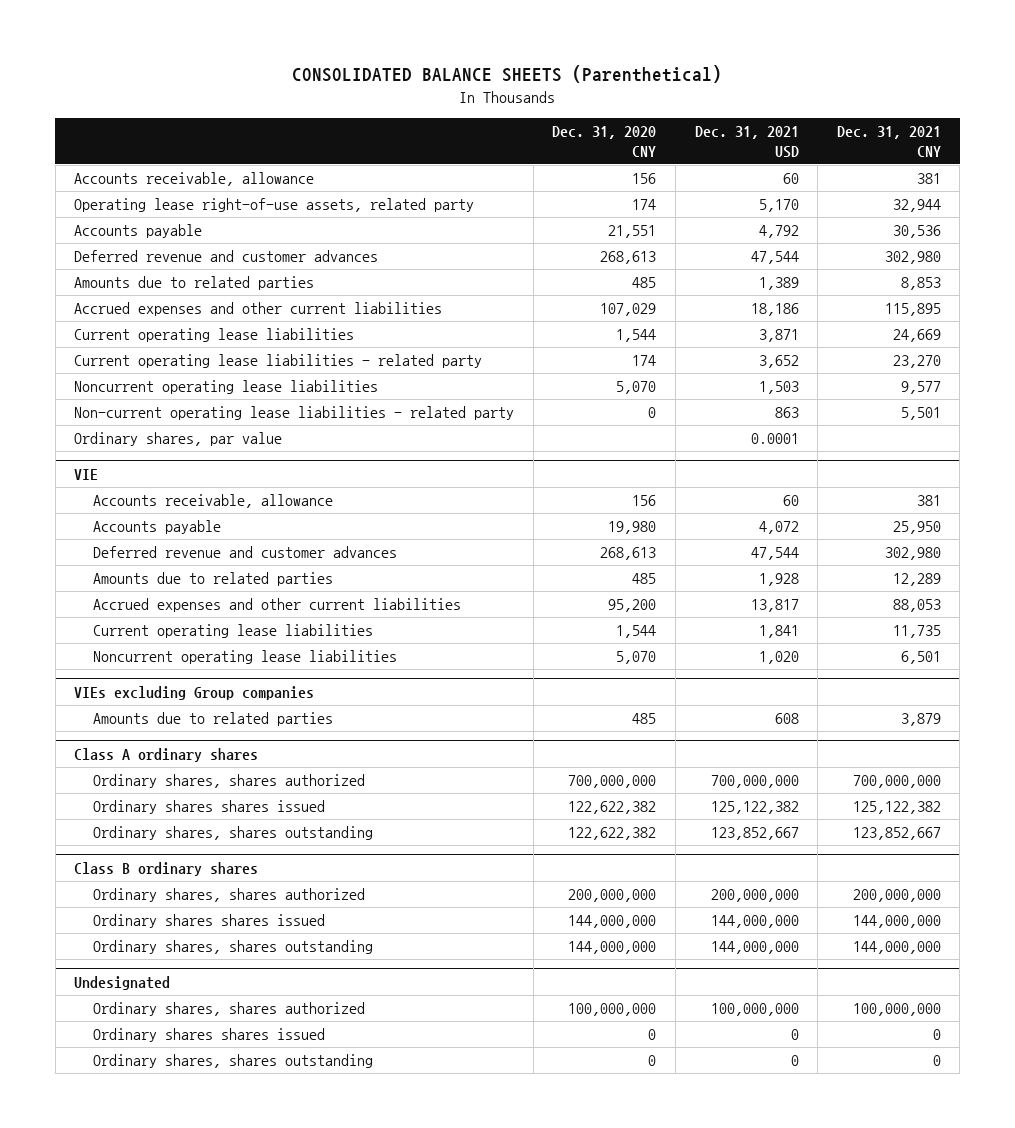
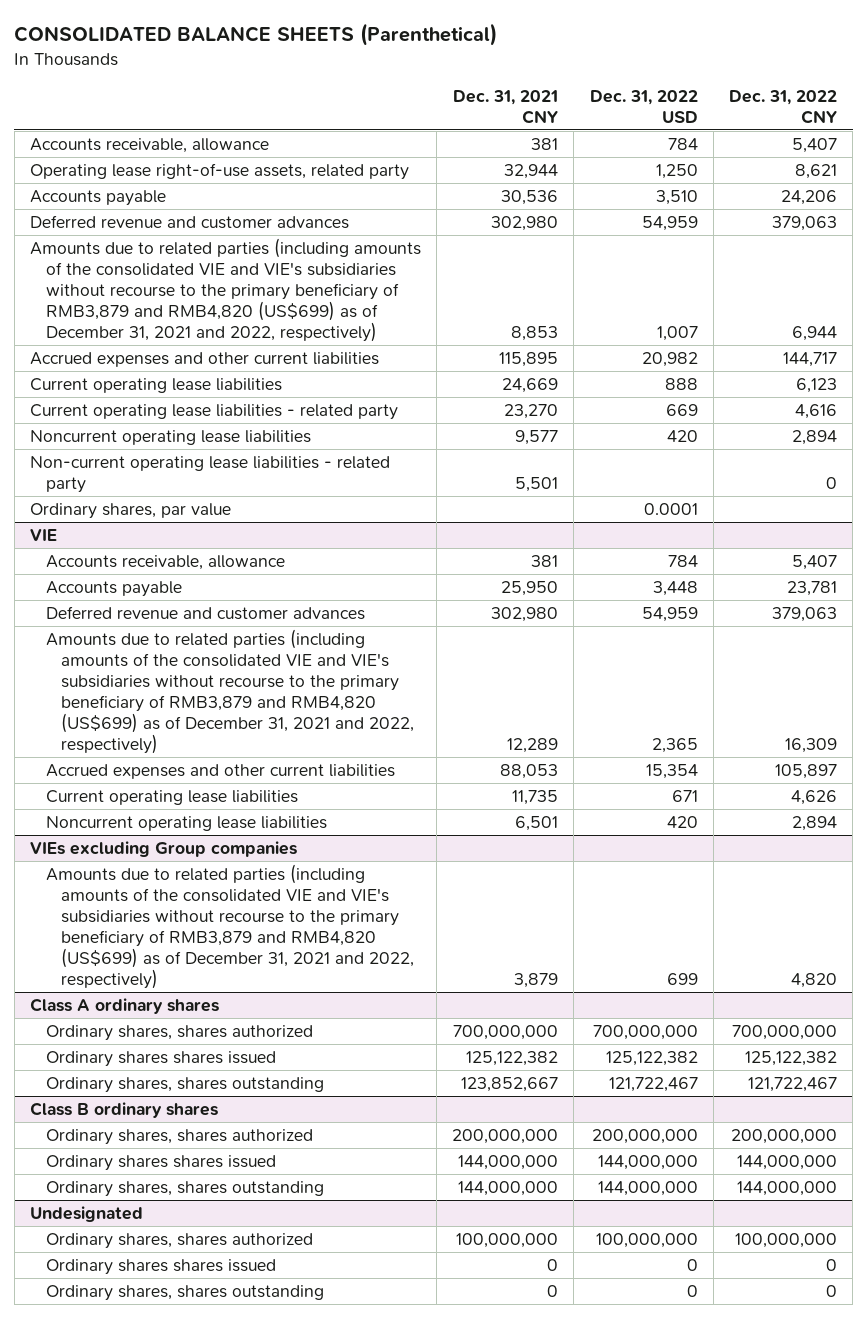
- | Dec. 31, 2020 CNY | Dec. 31, 2021 USD | Dec. 31, 2021 CNY
+ | Dec. 31, 2021 CNY | Dec. 31, 2022 USD | Dec. 31, 2022 CNY
- Amounts due to related parties | 485 | 1,389 | 8,853
+ Amounts due to related parties (including amounts of the consolidated VIE and VIE's subsidiaries without recourse to the primary beneficiary of RMB3,879 and RMB4,820 (US$699) as of December 31, 2021 and 2022, respectively) | 8,853 | 1,007 | 6,944
@ VIE
- Amounts due to related parties | 485 | 1,928 | 12,289
+ Amounts due to related parties (including amounts of the consolidated VIE and VIE's subsidiaries without recourse to the primary beneficiary of RMB3,879 and RMB4,820 (US$699) as of December 31, 2021 and 2022, respectively) | 12,289 | 2,365 | 16,309
@ VIEs excluding Group companies
- Amounts due to related parties | 485 | 608 | 3,879
+ Amounts due to related parties (including amounts of the consolidated VIE and VIE's subsidiaries without recourse to the primary beneficiary of RMB3,879 and RMB4,820 (US$699) as of December 31, 2021 and 2022, respectively) | 3,879 | 699 | 4,820

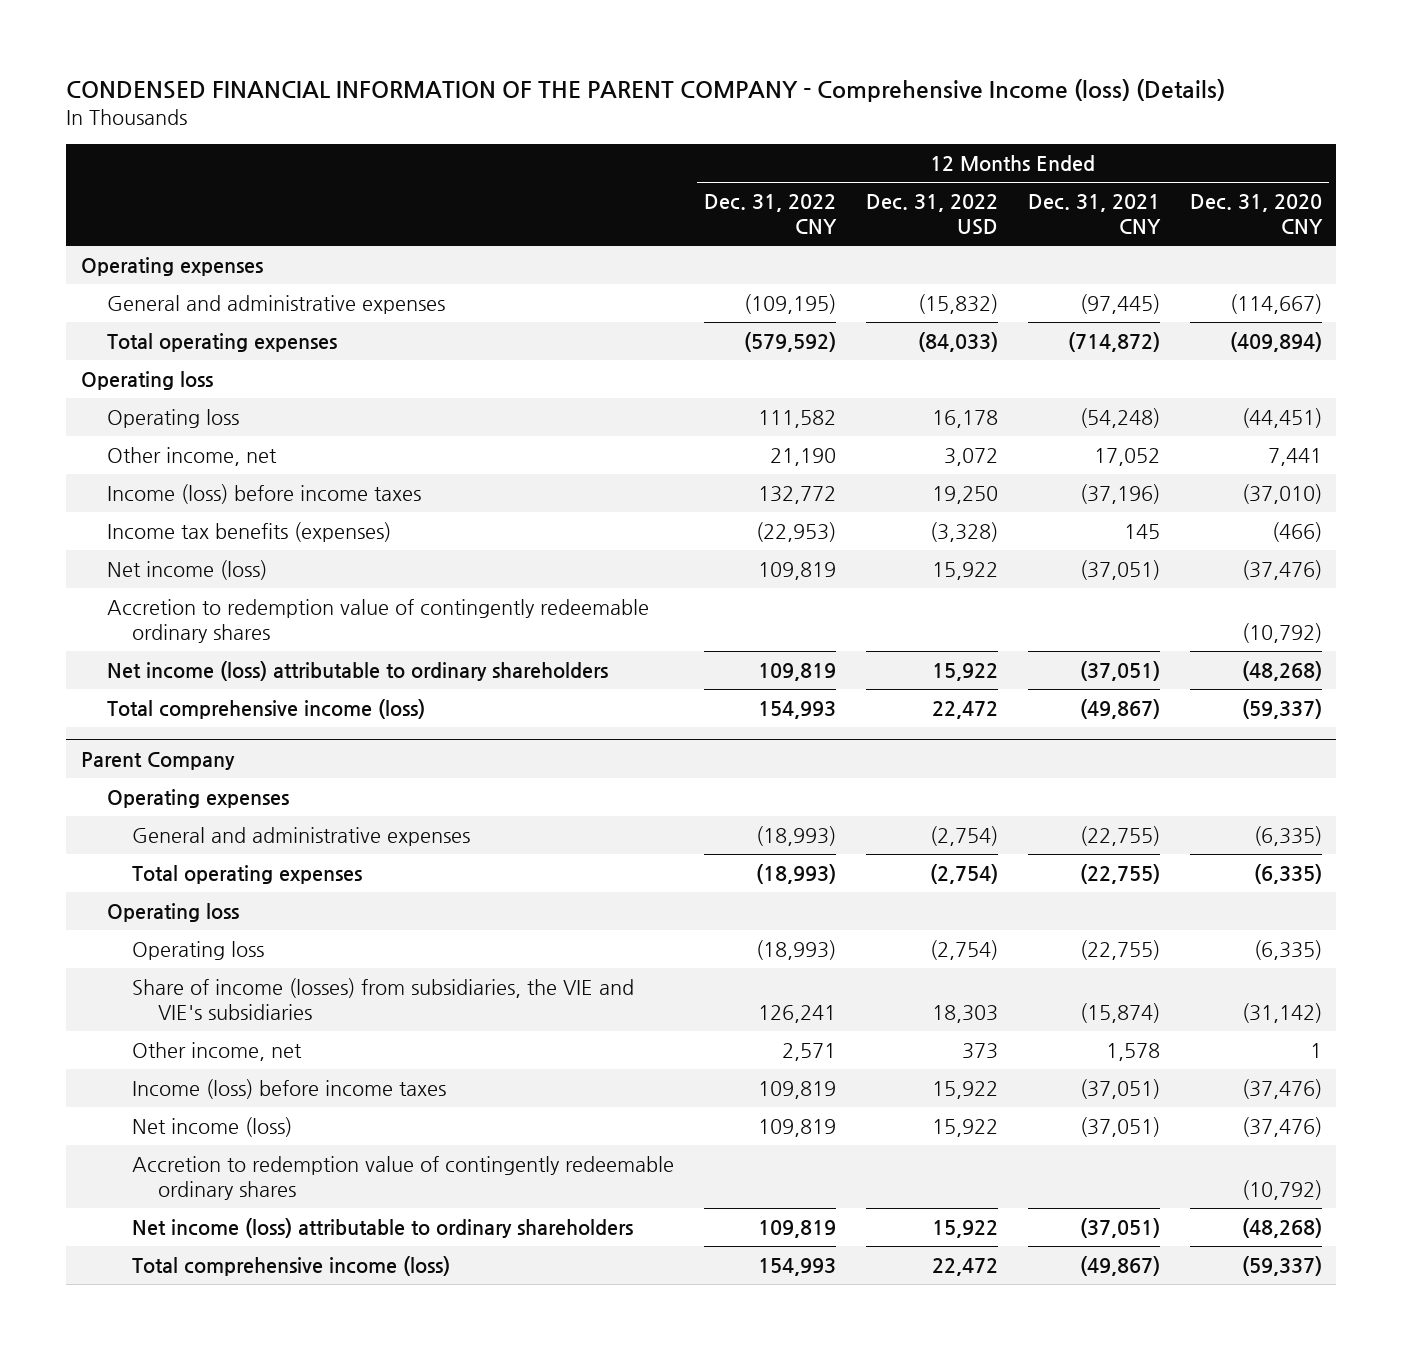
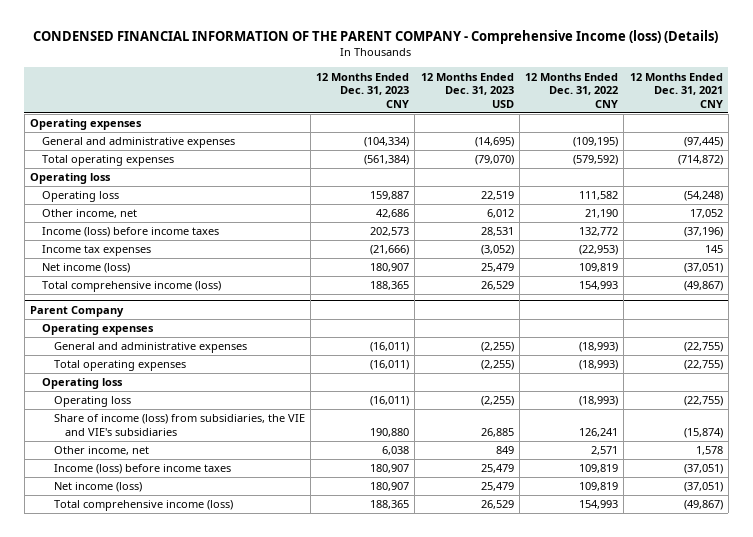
- | 12 Months Ended Dec. 31, 2022 CNY | 12 Months Ended Dec. 31, 2022 USD | 12 Months Ended Dec. 31, 2021 CNY | 12 Months Ended Dec. 31, 2020 CNY
+ | 12 Months Ended Dec. 31, 2023 CNY | 12 Months Ended Dec. 31, 2023 USD | 12 Months Ended Dec. 31, 2022 CNY | 12 Months Ended Dec. 31, 2021 CNY
- Income tax benefits (expenses) | (22,953) | (3,328) | 145 | (466)
+ Income tax expenses | (21,666) | (3,052) | (22,953) | 145
- Accretion to redemption value of contingently redeemable ordinary shares | | | | (10,792)
- Net income (loss) attributable to ordinary shareholders | 109,819 | 15,922 | (37,051) | (48,268)
@ Parent Company
- Share of income (losses) from subsidiaries, the VIE and VIE's subsidiaries | 126,241 | 18,303 | (15,874) | (31,142)
+ Share of income (loss) from subsidiaries, the VIE and VIE's subsidiaries | 190,880 | 26,885 | 126,241 | (15,874)
- Accretion to redemption value of contingently redeemable ordinary shares | | | | (10,792)
- Net income (loss) attributable to ordinary shareholders | 109,819 | 15,922 | (37,051) | (48,268)

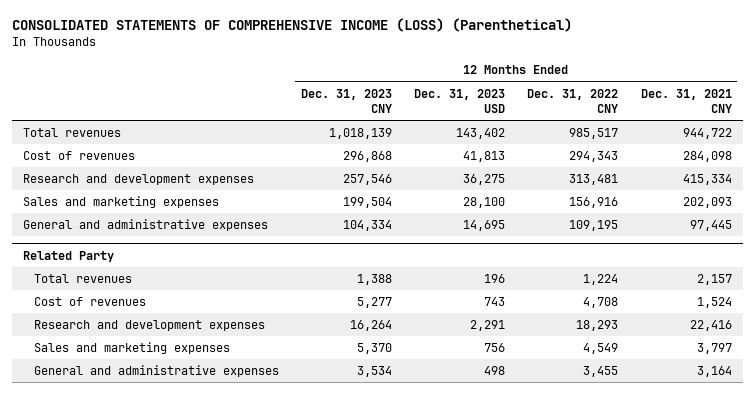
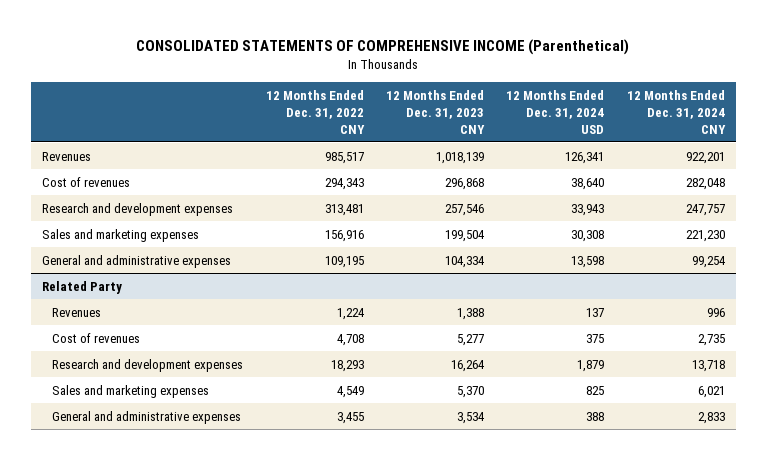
- CONSOLIDATED STATEMENTS OF COMPREHENSIVE INCOME (LOSS) (Parenthetical)
+ CONSOLIDATED STATEMENTS OF COMPREHENSIVE INCOME (Parenthetical)
- | 12 Months Ended Dec. 31, 2023 CNY | 12 Months Ended Dec. 31, 2023 USD | 12 Months Ended Dec. 31, 2022 CNY | 12 Months Ended Dec. 31, 2021 CNY
+ | 12 Months Ended Dec. 31, 2022 CNY | 12 Months Ended Dec. 31, 2023 CNY | 12 Months Ended Dec. 31, 2024 USD | 12 Months Ended Dec. 31, 2024 CNY
- Total revenues | 1,018,139 | 143,402 | 985,517 | 944,722
+ Revenues | 985,517 | 1,018,139 | 126,341 | 922,201
@ Related Party
- Total revenues | 1,388 | 196 | 1,224 | 2,157
+ Revenues | 1,224 | 1,388 | 137 | 996

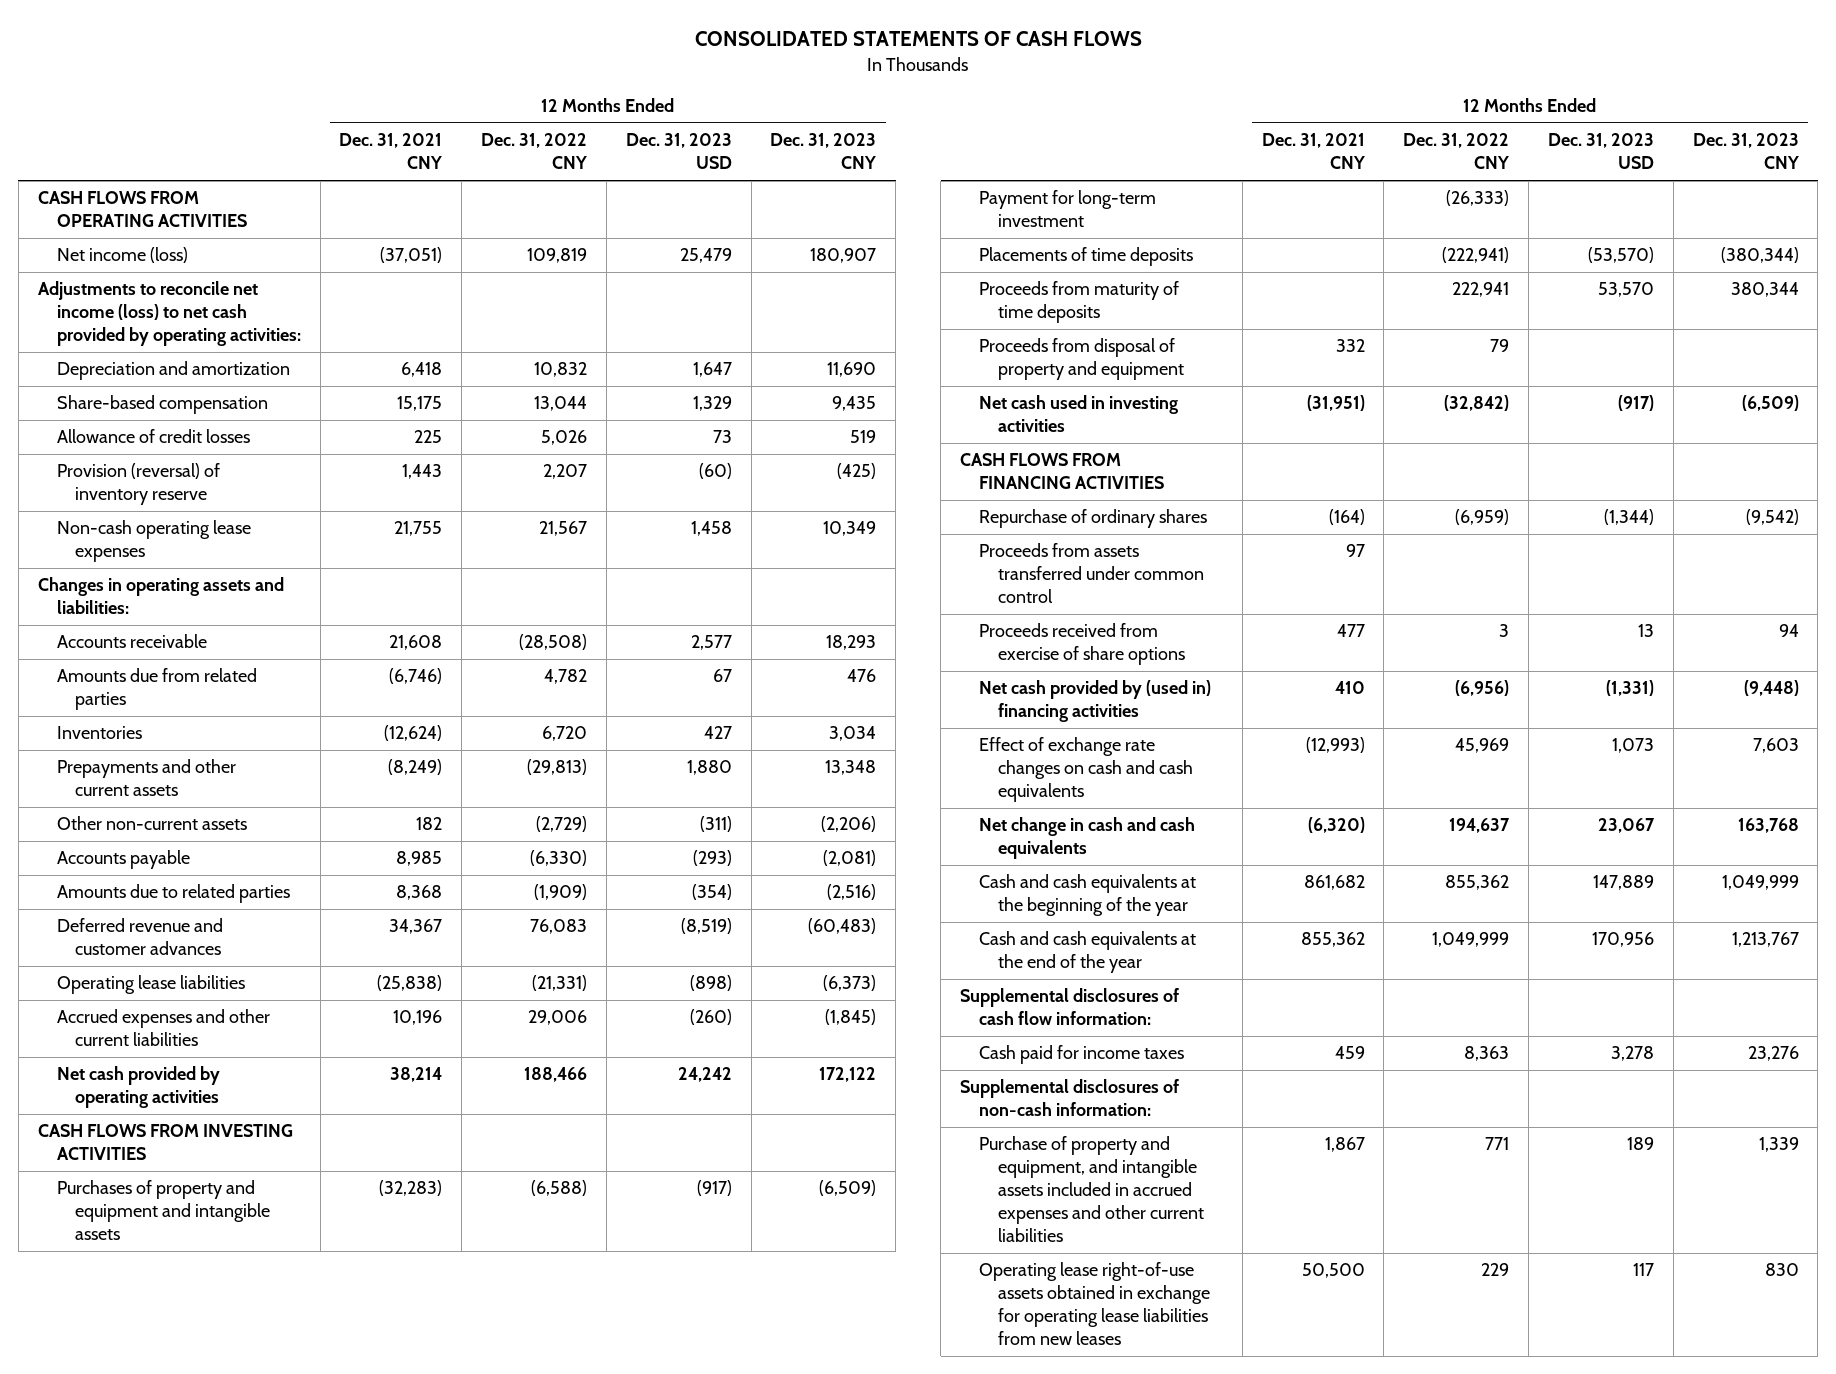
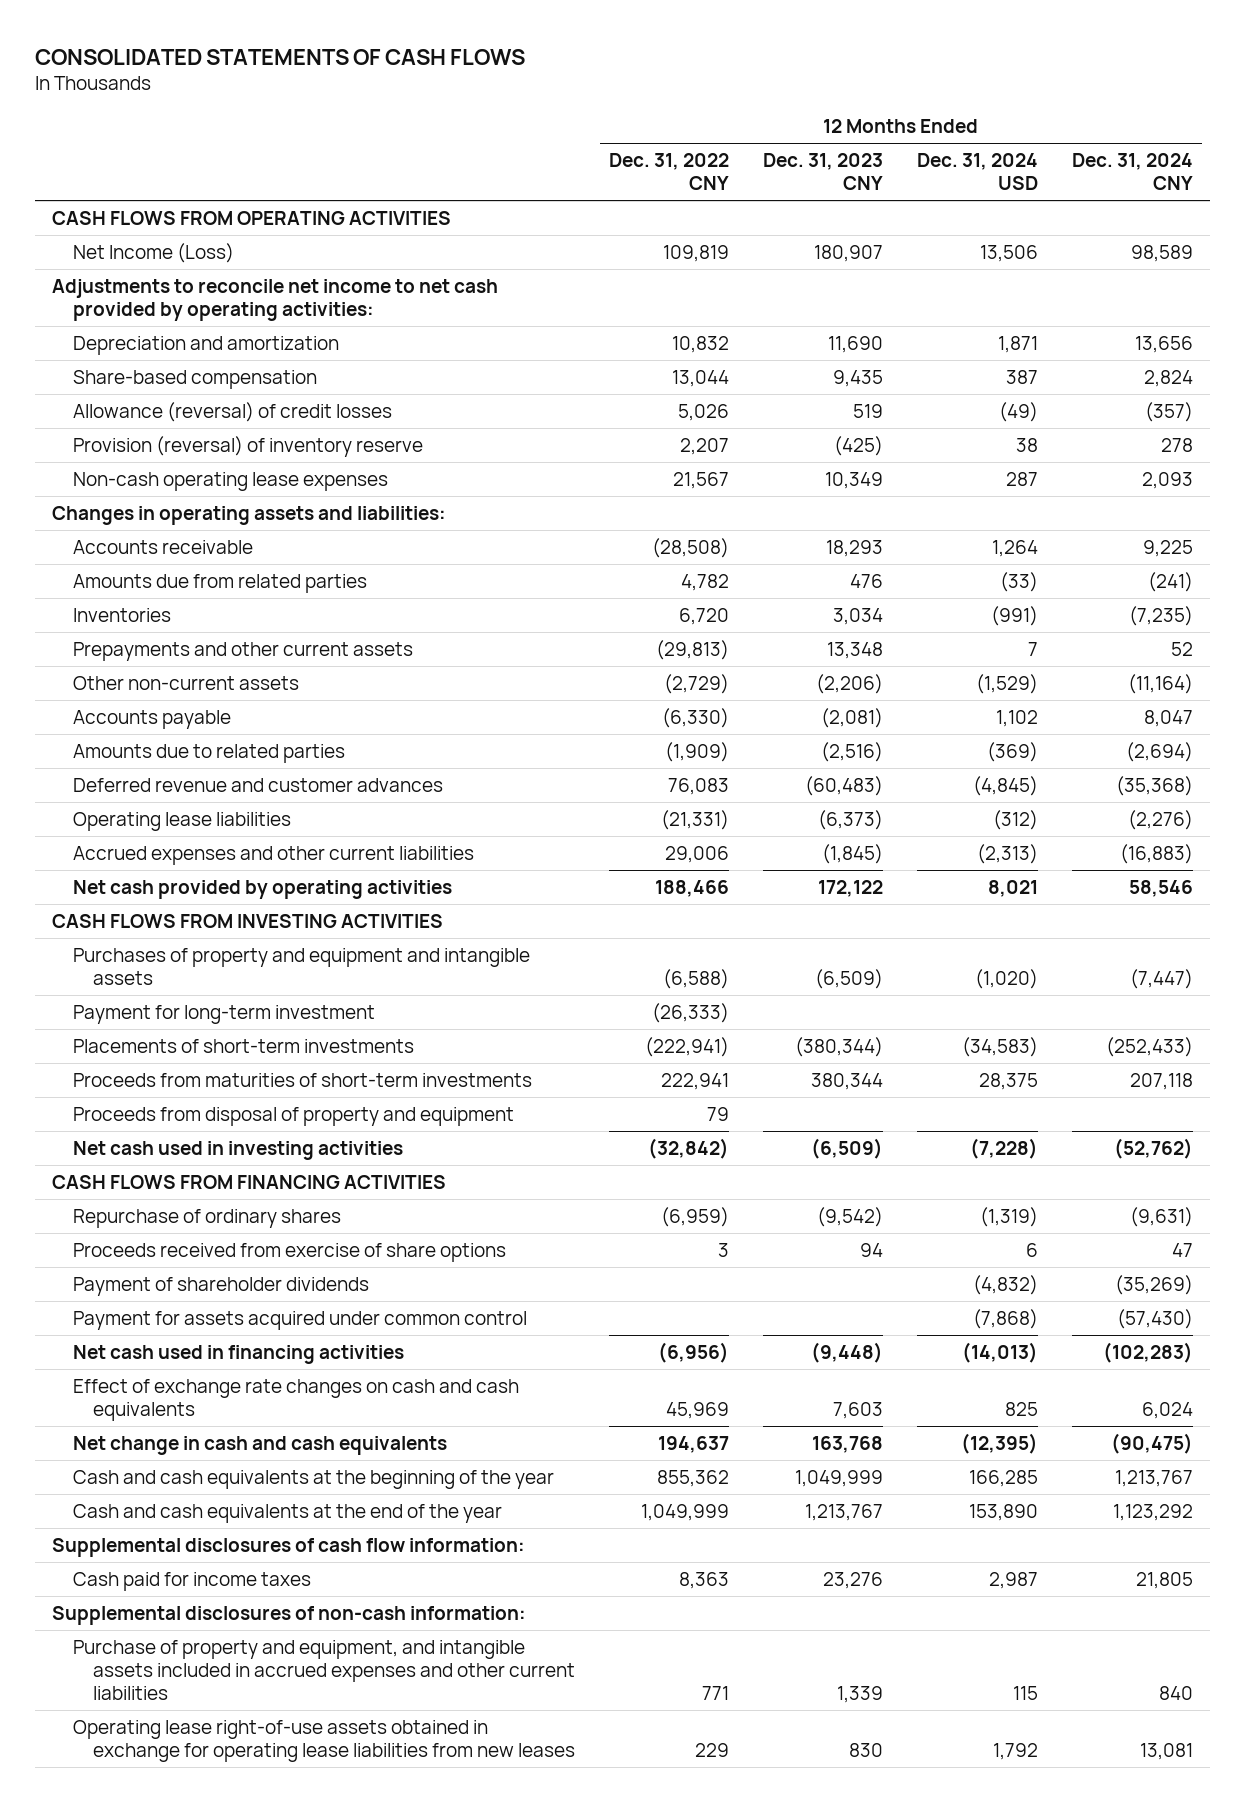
- | 12 Months Ended Dec. 31, 2021 CNY | 12 Months Ended Dec. 31, 2022 CNY | 12 Months Ended Dec. 31, 2023 USD | 12 Months Ended Dec. 31, 2023 CNY
+ | 12 Months Ended Dec. 31, 2022 CNY | 12 Months Ended Dec. 31, 2023 CNY | 12 Months Ended Dec. 31, 2024 USD | 12 Months Ended Dec. 31, 2024 CNY
- Net income (loss) | (37,051) | 109,819 | 25,479 | 180,907
- Adjustments to reconcile net income (loss) to net cash provided by operating activities:
+ Net Income (Loss) | 109,819 | 180,907 | 13,506 | 98,589
+ Adjustments to reconcile net income to net cash provided by operating activities:
- Allowance of credit losses | 225 | 5,026 | 73 | 519
+ Allowance (reversal) of credit losses | 5,026 | 519 | (49) | (357)
- Placements of time deposits | | (222,941) | (53,570) | (380,344)
- Proceeds from maturity of time deposits | | 222,941 | 53,570 | 380,344
+ Placements of short-term investments | (222,941) | (380,344) | (34,583) | (252,433)
+ Proceeds from maturities of short-term investments | 222,941 | 380,344 | 28,375 | 207,118
- Proceeds from assets transferred under common control | 97 | | |
- Net cash provided by (used in) financing activities | 410 | (6,956) | (1,331) | (9,448)
+ Payment of shareholder dividends | | | (4,832) | (35,269)
+ Payment for assets acquired under common control | | | (7,868) | (57,430)
+ Net cash used in financing activities | (6,956) | (9,448) | (14,013) | (102,283)

